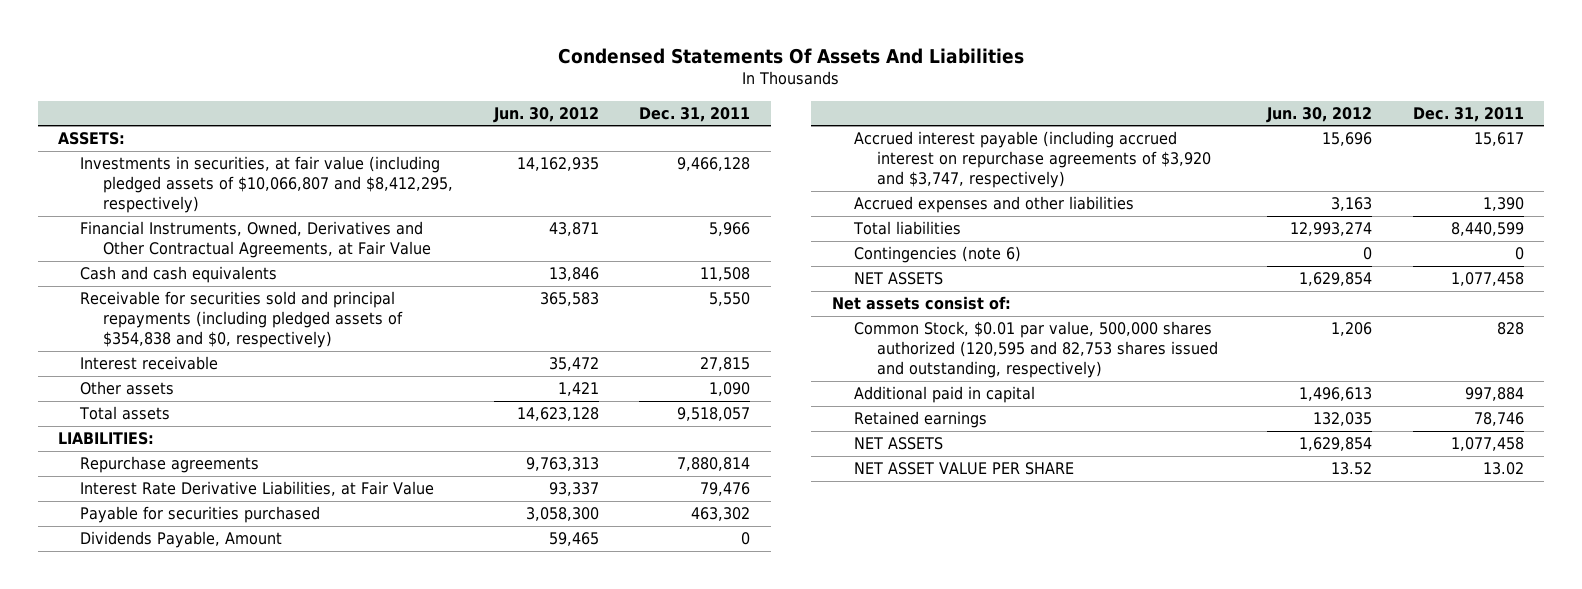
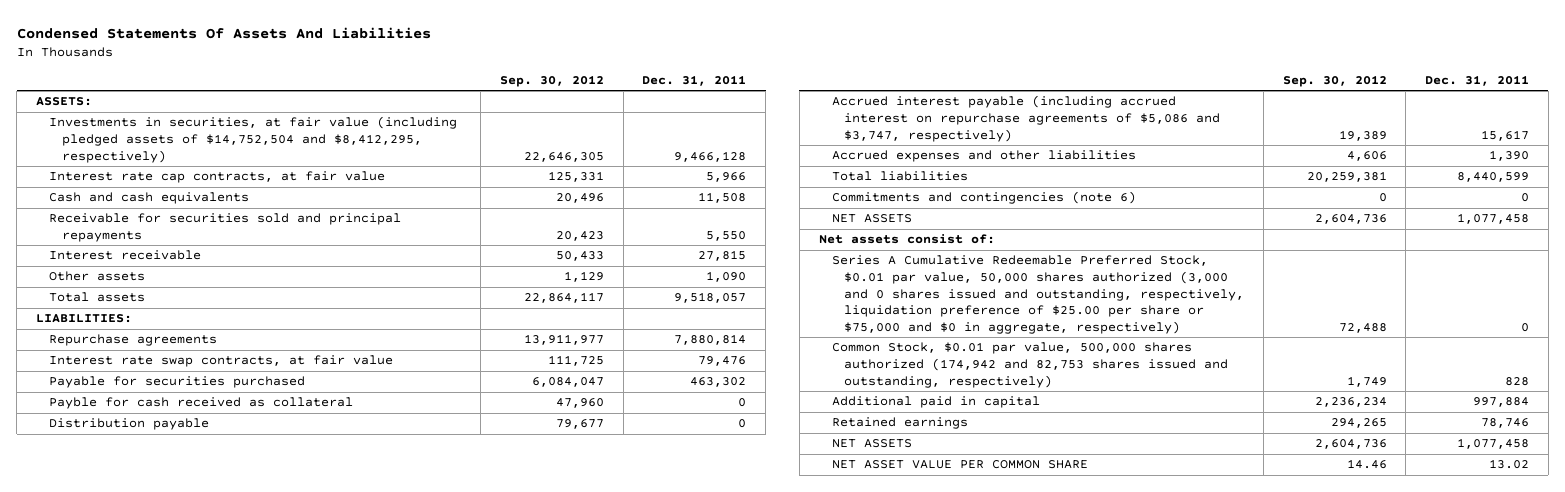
- | Jun. 30, 2012 | Dec. 31, 2011
+ | Sep. 30, 2012 | Dec. 31, 2011
- Investments in securities, at fair value (including pledged assets of $10,066,807 and $8,412,295, respectively) | 14,162,935 | 9,466,128
- Financial Instruments, Owned, Derivatives and Other Contractual Agreements, at Fair Value | 43,871 | 5,966
+ Investments in securities, at fair value (including pledged assets of $14,752,504 and $8,412,295, respectively) | 22,646,305 | 9,466,128
+ Interest rate cap contracts, at fair value | 125,331 | 5,966
- Receivable for securities sold and principal repayments (including pledged assets of $354,838 and $0, respectively) | 365,583 | 5,550
+ Receivable for securities sold and principal repayments | 20,423 | 5,550
- Interest Rate Derivative Liabilities, at Fair Value | 93,337 | 79,476
+ Interest rate swap contracts, at fair value | 111,725 | 79,476
- Dividends Payable, Amount | 59,465 | 0
- Accrued interest payable (including accrued interest on repurchase agreements of $3,920 and $3,747, respectively) | 15,696 | 15,617
+ Payble for cash received as collateral | 47,960 | 0
+ Distribution payable | 79,677 | 0
+ Accrued interest payable (including accrued interest on repurchase agreements of $5,086 and $3,747, respectively) | 19,389 | 15,617
- Contingencies (note 6) | 0 | 0
+ Commitments and contingencies (note 6) | 0 | 0
- Common Stock, $0.01 par value, 500,000 shares authorized (120,595 and 82,753 shares issued and outstanding, respectively) | 1,206 | 828
+ Series A Cumulative Redeemable Preferred Stock, $0.01 par value, 50,000 shares authorized (3,000 and 0 shares issued and outstanding, respectively, liquidation preference of $25.00 per share or $75,000 and $0 in aggregate, respectively) | 72,488 | 0
+ Common Stock, $0.01 par value, 500,000 shares authorized (174,942 and 82,753 shares issued and outstanding, respectively) | 1,749 | 828
- NET ASSET VALUE PER SHARE | 13.52 | 13.02
+ NET ASSET VALUE PER COMMON SHARE | 14.46 | 13.02

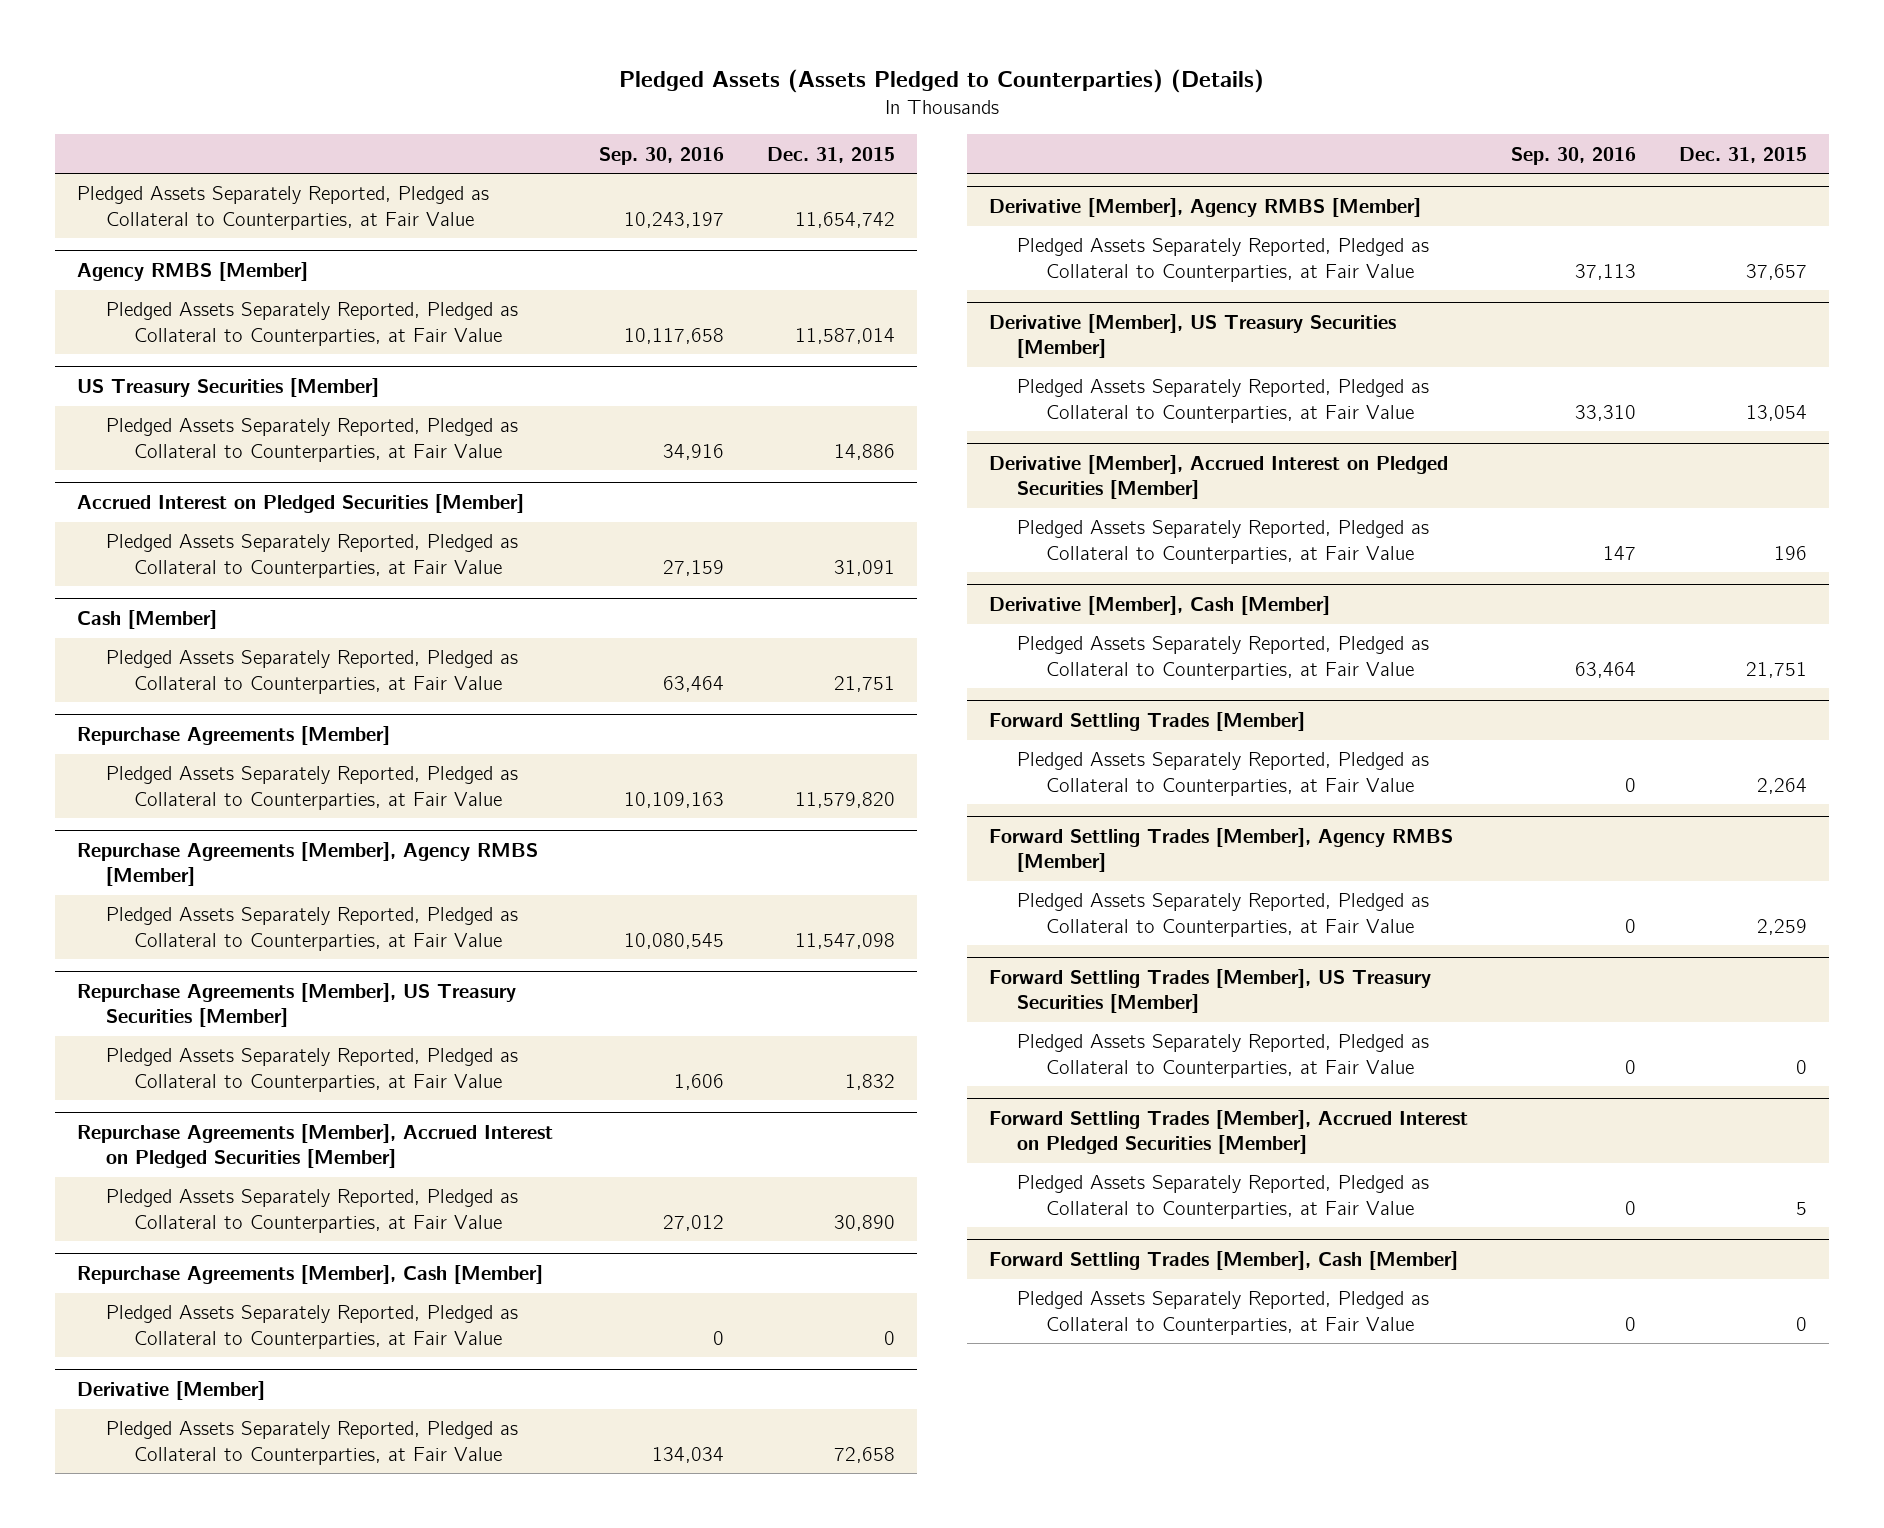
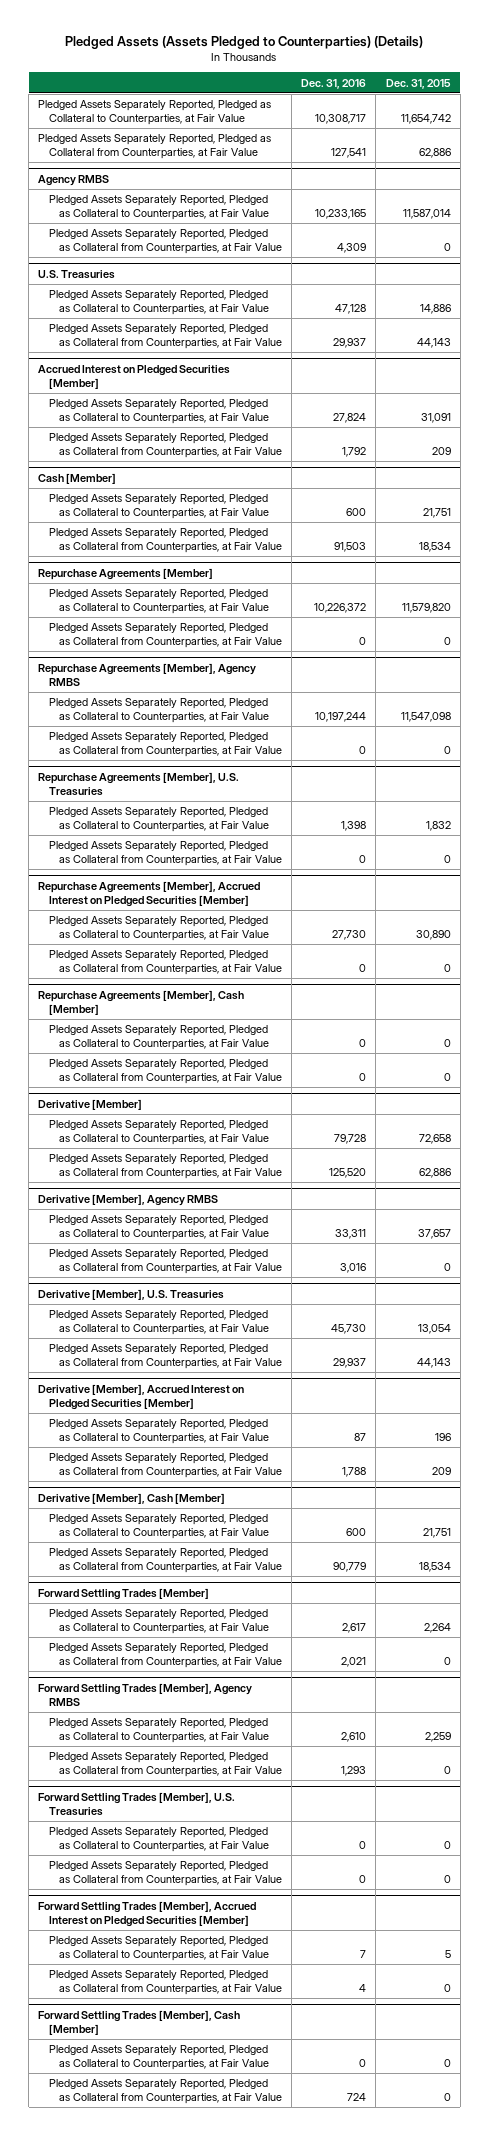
- | Sep. 30, 2016 | Dec. 31, 2015
+ | Dec. 31, 2016 | Dec. 31, 2015
- Agency RMBS [Member]
+ Pledged Assets Separately Reported, Pledged as Collateral from Counterparties, at Fair Value | 127,541 | 62,886
+ Agency RMBS
- US Treasury Securities [Member]
+ Pledged Assets Separately Reported, Pledged as Collateral from Counterparties, at Fair Value | 4,309 | 0
+ U.S. Treasuries
+ Pledged Assets Separately Reported, Pledged as Collateral from Counterparties, at Fair Value | 29,937 | 44,143
@ Accrued Interest on Pledged Securities [Member]
+ Pledged Assets Separately Reported, Pledged as Collateral from Counterparties, at Fair Value | 1,792 | 209
@ Cash [Member]
+ Pledged Assets Separately Reported, Pledged as Collateral from Counterparties, at Fair Value | 91,503 | 18,534
- Repurchase Agreements [Member], Agency RMBS [Member]
@ Repurchase Agreements [Member]
+ Pledged Assets Separately Reported, Pledged as Collateral from Counterparties, at Fair Value | 0 | 0
+ Repurchase Agreements [Member], Agency RMBS
- Repurchase Agreements [Member], US Treasury Securities [Member]
+ Pledged Assets Separately Reported, Pledged as Collateral from Counterparties, at Fair Value | 0 | 0
+ Repurchase Agreements [Member], U.S. Treasuries
+ Pledged Assets Separately Reported, Pledged as Collateral from Counterparties, at Fair Value | 0 | 0
@ Repurchase Agreements [Member], Accrued Interest on Pledged Securities [Member]
+ Pledged Assets Separately Reported, Pledged as Collateral from Counterparties, at Fair Value | 0 | 0
@ Repurchase Agreements [Member], Cash [Member]
+ Pledged Assets Separately Reported, Pledged as Collateral from Counterparties, at Fair Value | 0 | 0
- Derivative [Member], Agency RMBS [Member]
@ Derivative [Member]
+ Pledged Assets Separately Reported, Pledged as Collateral from Counterparties, at Fair Value | 125,520 | 62,886
+ Derivative [Member], Agency RMBS
- Derivative [Member], US Treasury Securities [Member]
+ Pledged Assets Separately Reported, Pledged as Collateral from Counterparties, at Fair Value | 3,016 | 0
+ Derivative [Member], U.S. Treasuries
+ Pledged Assets Separately Reported, Pledged as Collateral from Counterparties, at Fair Value | 29,937 | 44,143
@ Derivative [Member], Accrued Interest on Pledged Securities [Member]
+ Pledged Assets Separately Reported, Pledged as Collateral from Counterparties, at Fair Value | 1,788 | 209
@ Derivative [Member], Cash [Member]
+ Pledged Assets Separately Reported, Pledged as Collateral from Counterparties, at Fair Value | 90,779 | 18,534
- Forward Settling Trades [Member], Agency RMBS [Member]
@ Forward Settling Trades [Member]
+ Pledged Assets Separately Reported, Pledged as Collateral from Counterparties, at Fair Value | 2,021 | 0
+ Forward Settling Trades [Member], Agency RMBS
- Forward Settling Trades [Member], US Treasury Securities [Member]
+ Pledged Assets Separately Reported, Pledged as Collateral from Counterparties, at Fair Value | 1,293 | 0
+ Forward Settling Trades [Member], U.S. Treasuries
+ Pledged Assets Separately Reported, Pledged as Collateral from Counterparties, at Fair Value | 0 | 0
@ Forward Settling Trades [Member], Accrued Interest on Pledged Securities [Member]
+ Pledged Assets Separately Reported, Pledged as Collateral from Counterparties, at Fair Value | 4 | 0
@ Forward Settling Trades [Member], Cash [Member]
+ Pledged Assets Separately Reported, Pledged as Collateral from Counterparties, at Fair Value | 724 | 0

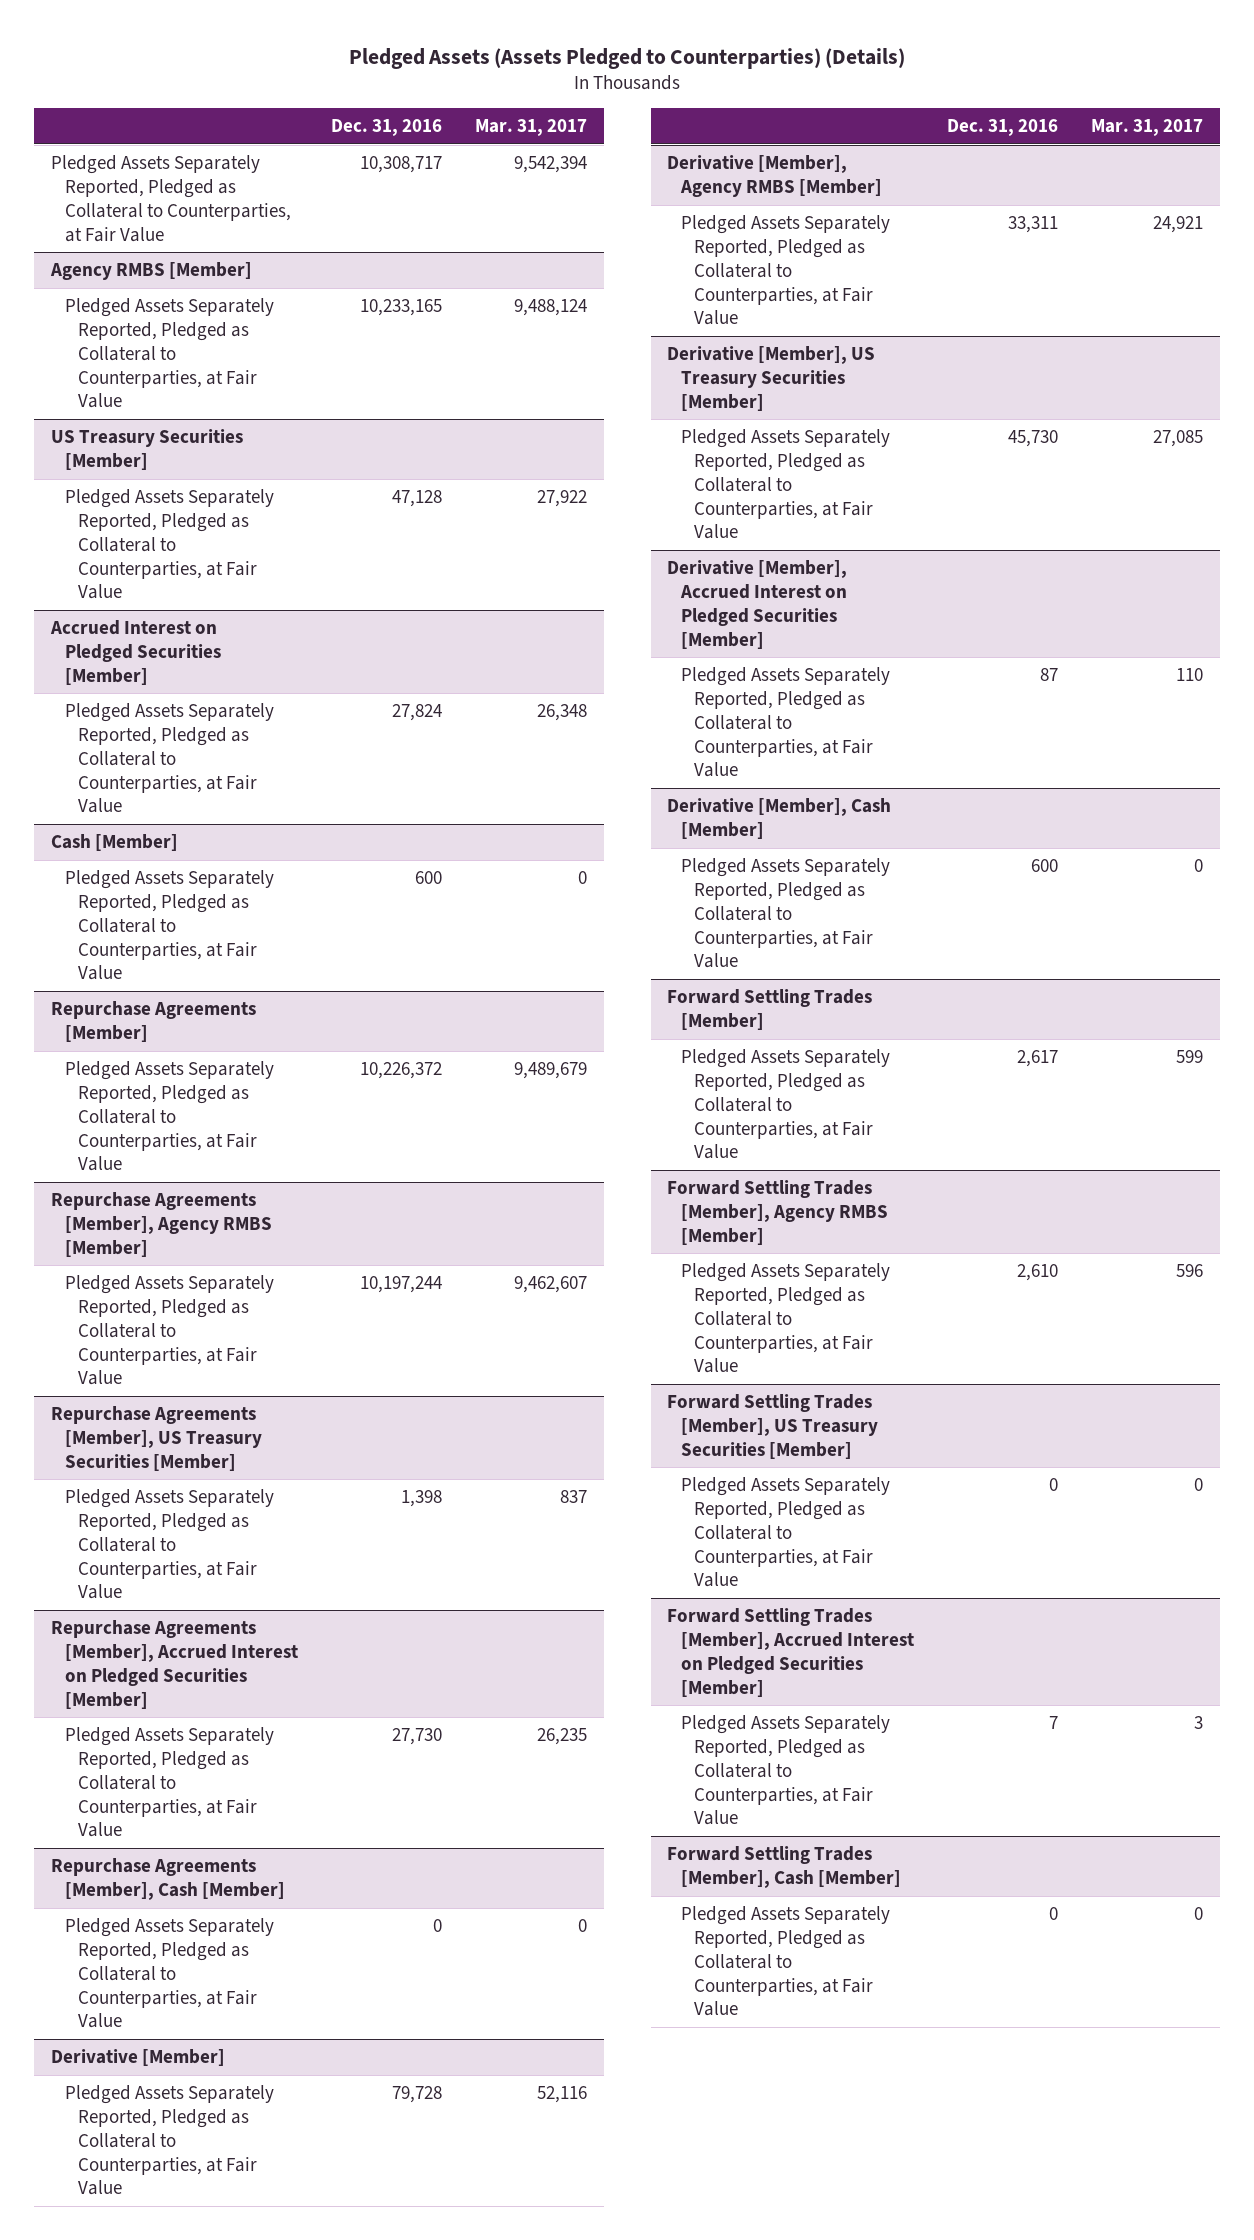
- | Dec. 31, 2016 | Dec. 31, 2015
+ | Dec. 31, 2016 | Mar. 31, 2017
- Pledged Assets Separately Reported, Pledged as Collateral from Counterparties, at Fair Value | 127,541 | 62,886
- Agency RMBS
+ Agency RMBS [Member]
- Pledged Assets Separately Reported, Pledged as Collateral from Counterparties, at Fair Value | 4,309 | 0
- U.S. Treasuries
+ US Treasury Securities [Member]
- Pledged Assets Separately Reported, Pledged as Collateral from Counterparties, at Fair Value | 29,937 | 44,143
@ Accrued Interest on Pledged Securities [Member]
- Pledged Assets Separately Reported, Pledged as Collateral from Counterparties, at Fair Value | 1,792 | 209
@ Cash [Member]
- Pledged Assets Separately Reported, Pledged as Collateral from Counterparties, at Fair Value | 91,503 | 18,534
@ Repurchase Agreements [Member]
- Pledged Assets Separately Reported, Pledged as Collateral from Counterparties, at Fair Value | 0 | 0
- Repurchase Agreements [Member], Agency RMBS
+ Repurchase Agreements [Member], Agency RMBS [Member]
- Pledged Assets Separately Reported, Pledged as Collateral from Counterparties, at Fair Value | 0 | 0
- Repurchase Agreements [Member], U.S. Treasuries
+ Repurchase Agreements [Member], US Treasury Securities [Member]
- Pledged Assets Separately Reported, Pledged as Collateral from Counterparties, at Fair Value | 0 | 0
@ Repurchase Agreements [Member], Accrued Interest on Pledged Securities [Member]
- Pledged Assets Separately Reported, Pledged as Collateral from Counterparties, at Fair Value | 0 | 0
@ Repurchase Agreements [Member], Cash [Member]
- Pledged Assets Separately Reported, Pledged as Collateral from Counterparties, at Fair Value | 0 | 0
@ Derivative [Member]
- Pledged Assets Separately Reported, Pledged as Collateral from Counterparties, at Fair Value | 125,520 | 62,886
- Derivative [Member], Agency RMBS
+ Derivative [Member], Agency RMBS [Member]
- Pledged Assets Separately Reported, Pledged as Collateral from Counterparties, at Fair Value | 3,016 | 0
- Derivative [Member], U.S. Treasuries
+ Derivative [Member], US Treasury Securities [Member]
- Pledged Assets Separately Reported, Pledged as Collateral from Counterparties, at Fair Value | 29,937 | 44,143
@ Derivative [Member], Accrued Interest on Pledged Securities [Member]
- Pledged Assets Separately Reported, Pledged as Collateral from Counterparties, at Fair Value | 1,788 | 209
@ Derivative [Member], Cash [Member]
- Pledged Assets Separately Reported, Pledged as Collateral from Counterparties, at Fair Value | 90,779 | 18,534
@ Forward Settling Trades [Member]
- Pledged Assets Separately Reported, Pledged as Collateral from Counterparties, at Fair Value | 2,021 | 0
- Forward Settling Trades [Member], Agency RMBS
+ Forward Settling Trades [Member], Agency RMBS [Member]
- Pledged Assets Separately Reported, Pledged as Collateral from Counterparties, at Fair Value | 1,293 | 0
- Forward Settling Trades [Member], U.S. Treasuries
+ Forward Settling Trades [Member], US Treasury Securities [Member]
- Pledged Assets Separately Reported, Pledged as Collateral from Counterparties, at Fair Value | 0 | 0
@ Forward Settling Trades [Member], Accrued Interest on Pledged Securities [Member]
- Pledged Assets Separately Reported, Pledged as Collateral from Counterparties, at Fair Value | 4 | 0
@ Forward Settling Trades [Member], Cash [Member]
- Pledged Assets Separately Reported, Pledged as Collateral from Counterparties, at Fair Value | 724 | 0

